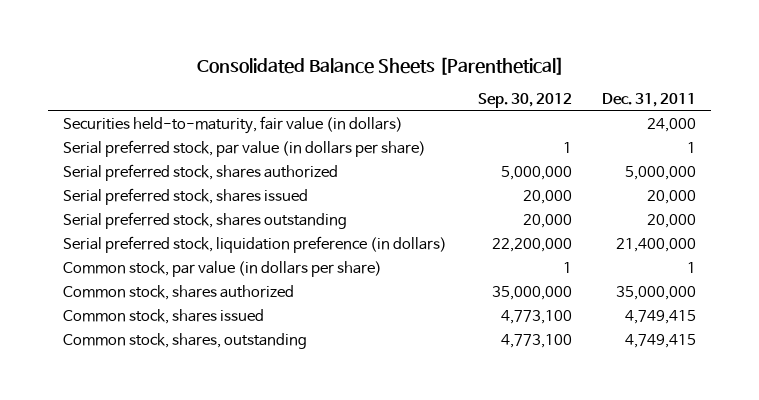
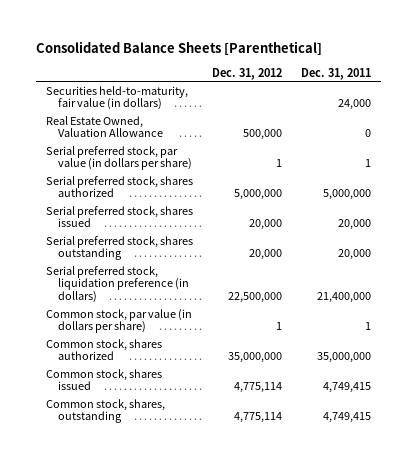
- | Sep. 30, 2012 | Dec. 31, 2011
+ | Dec. 31, 2012 | Dec. 31, 2011
+ Real Estate Owned, Valuation Allowance | 500,000 | 0

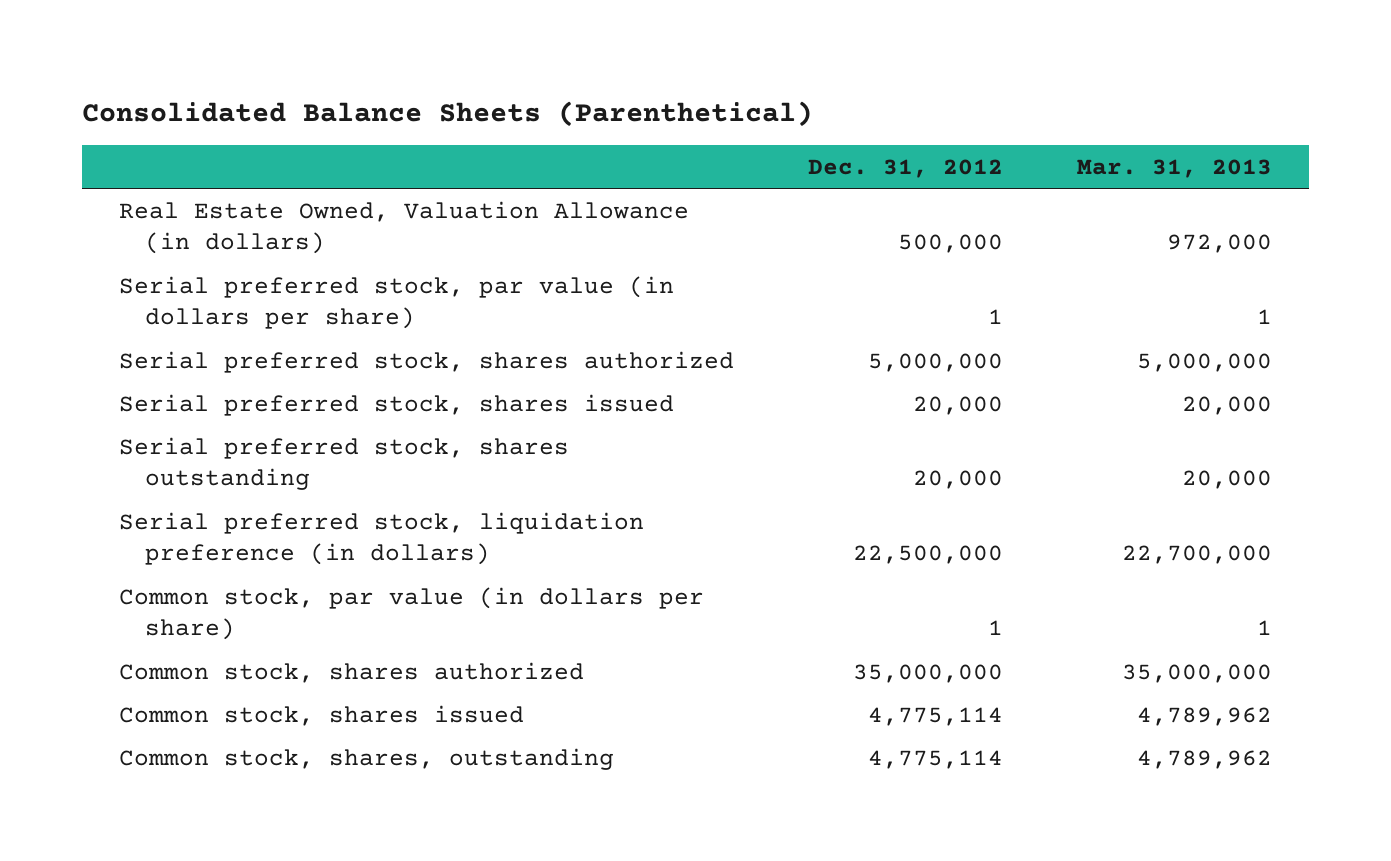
- Consolidated Balance Sheets [Parenthetical]
+ Consolidated Balance Sheets (Parenthetical)
- | Dec. 31, 2012 | Dec. 31, 2011
+ | Dec. 31, 2012 | Mar. 31, 2013
- Securities held-to-maturity, fair value (in dollars) | | 24,000
- Real Estate Owned, Valuation Allowance | 500,000 | 0
+ Real Estate Owned, Valuation Allowance (in dollars) | 500,000 | 972,000

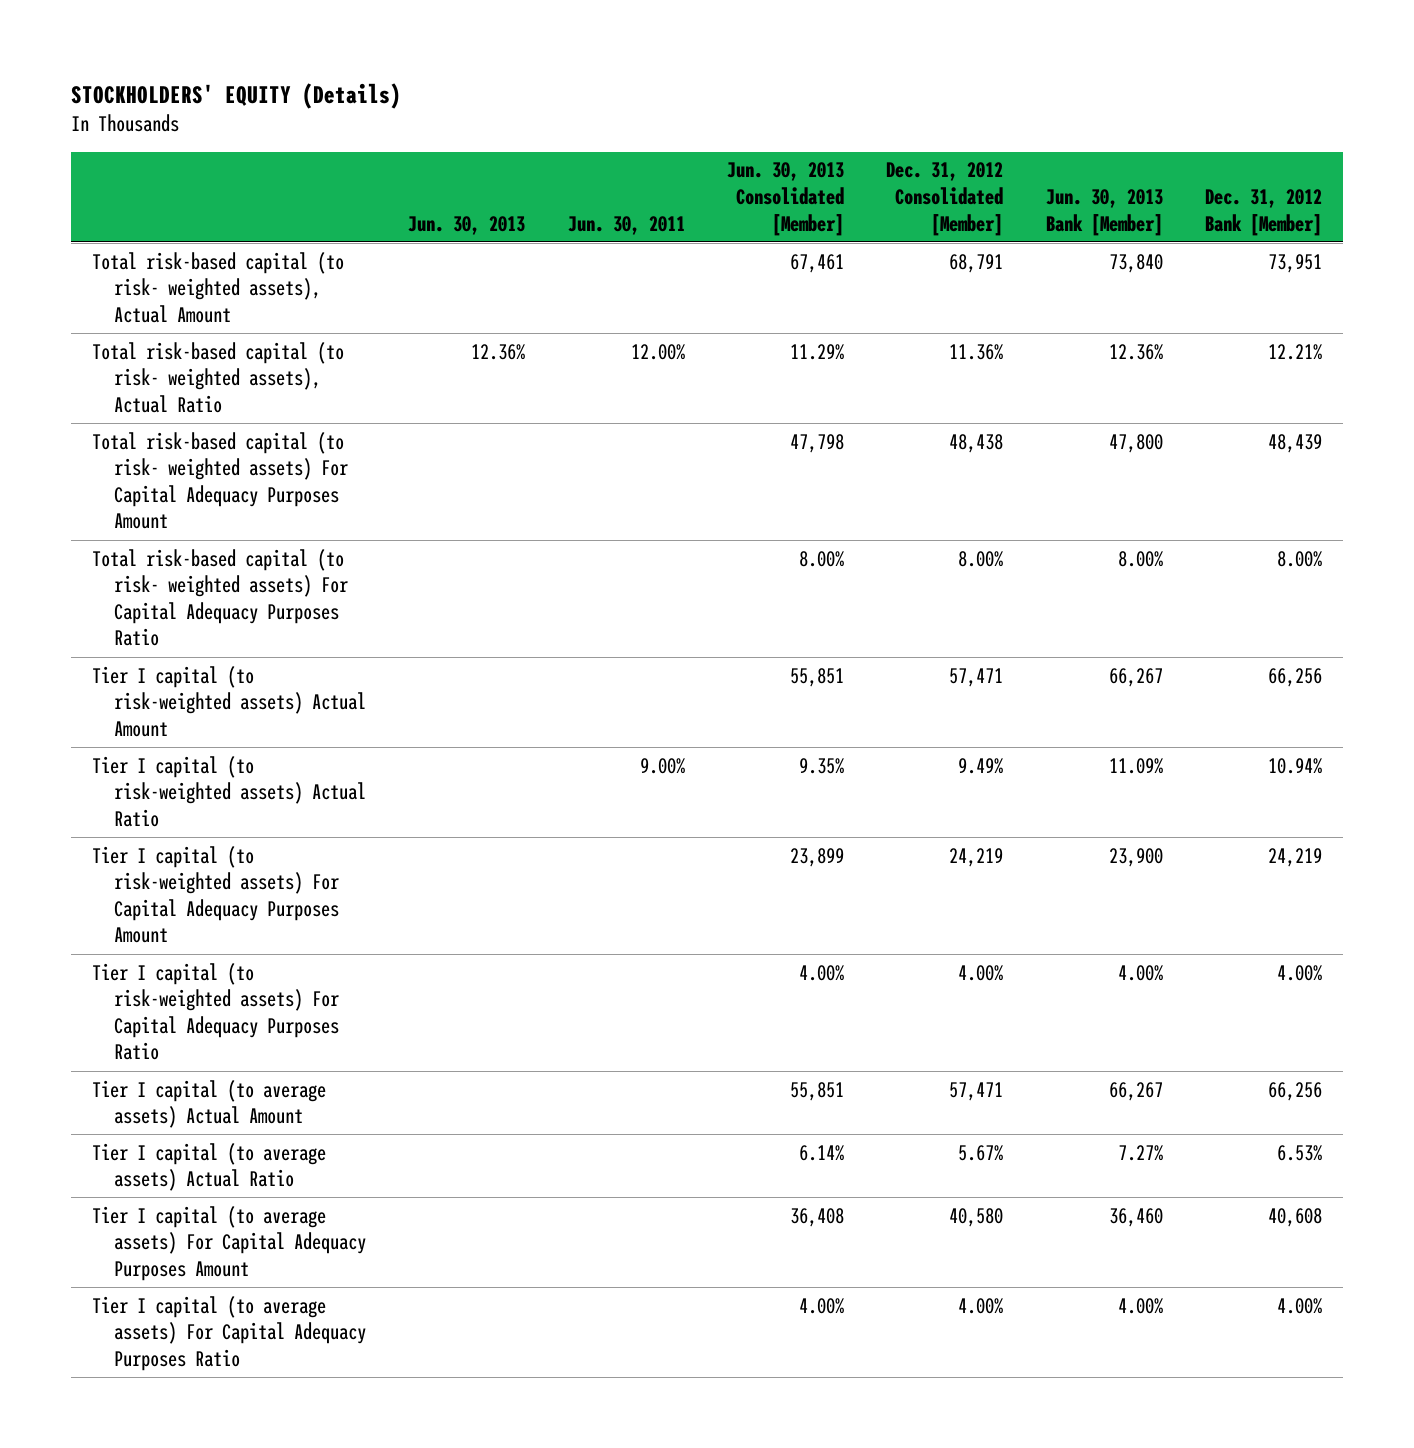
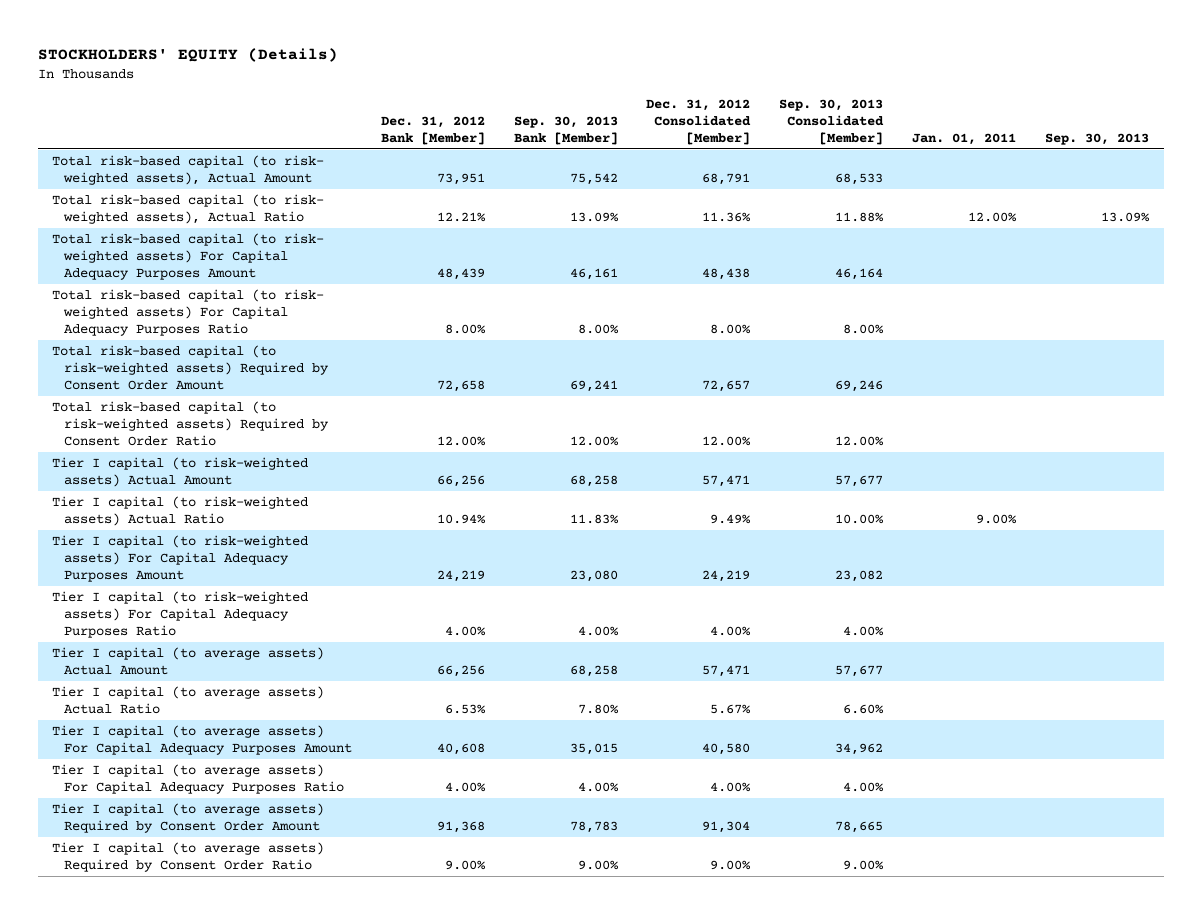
- | Jun. 30, 2013 | Jun. 30, 2011 | Jun. 30, 2013 Consolidated [Member] | Dec. 31, 2012 Consolidated [Member] | Jun. 30, 2013 Bank [Member] | Dec. 31, 2012 Bank [Member]
+ | Dec. 31, 2012 Bank [Member] | Sep. 30, 2013 Bank [Member] | Dec. 31, 2012 Consolidated [Member] | Sep. 30, 2013 Consolidated [Member] | Jan. 01, 2011 | Sep. 30, 2013
+ Total risk-based capital (to risk-weighted assets) Required by Consent Order Amount | 72,658 | 69,241 | 72,657 | 69,246 | |
+ Total risk-based capital (to risk-weighted assets) Required by Consent Order Ratio | 12.00% | 12.00% | 12.00% | 12.00% | |
+ Tier I capital (to average assets) Required by Consent Order Amount | 91,368 | 78,783 | 91,304 | 78,665 | |
+ Tier I capital (to average assets) Required by Consent Order Ratio | 9.00% | 9.00% | 9.00% | 9.00% | |

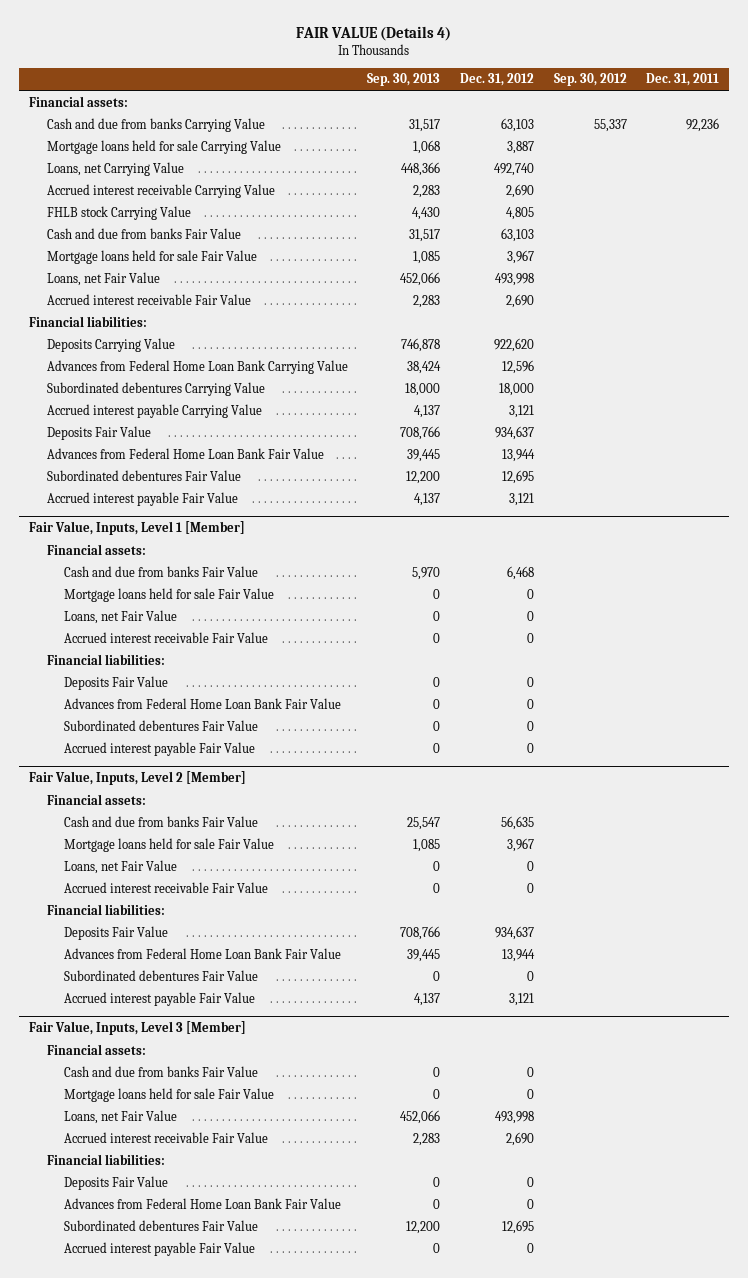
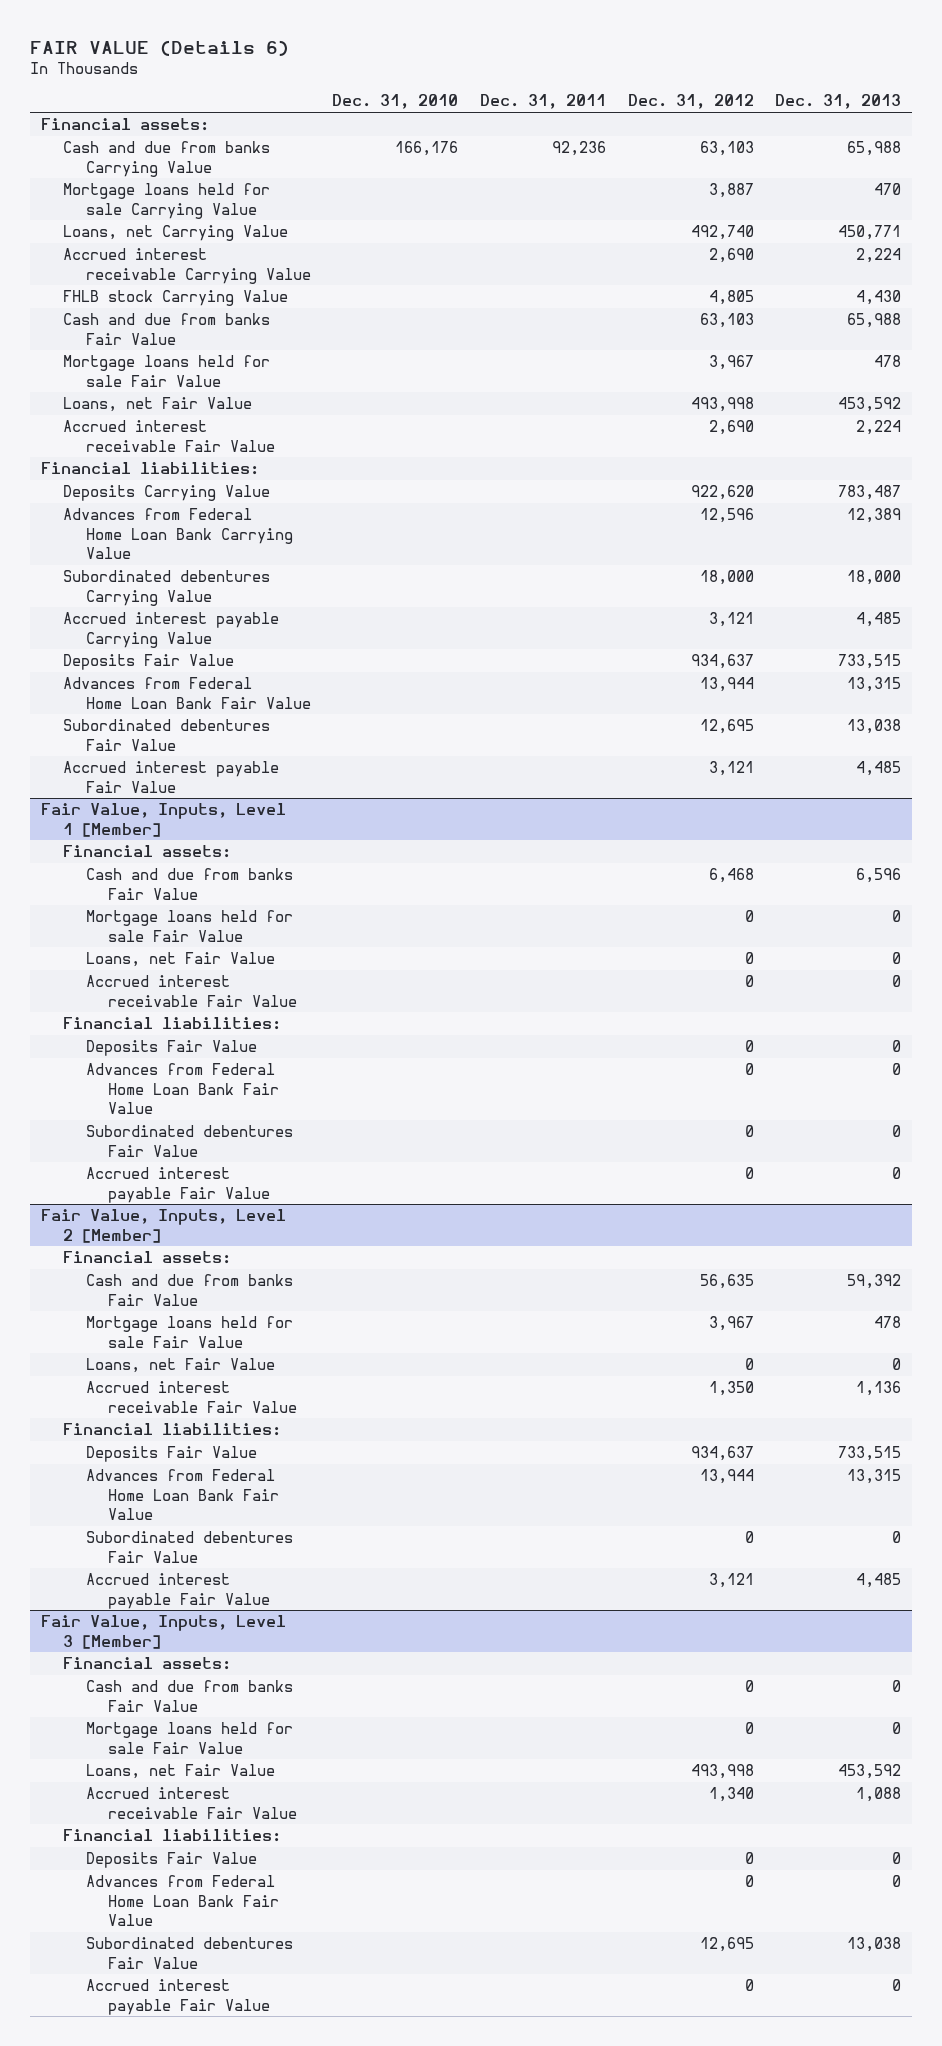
- FAIR VALUE (Details 4)
+ FAIR VALUE (Details 6)
- | Sep. 30, 2013 | Dec. 31, 2012 | Sep. 30, 2012 | Dec. 31, 2011
+ | Dec. 31, 2010 | Dec. 31, 2011 | Dec. 31, 2012 | Dec. 31, 2013
@ Fair Value, Inputs, Level 2 [Member]
- Accrued interest receivable Fair Value | 0 | 0 | |
+ Accrued interest receivable Fair Value | | | 1,350 | 1,136
@ Fair Value, Inputs, Level 3 [Member]
- Accrued interest receivable Fair Value | 2,283 | 2,690 | |
+ Accrued interest receivable Fair Value | | | 1,340 | 1,088

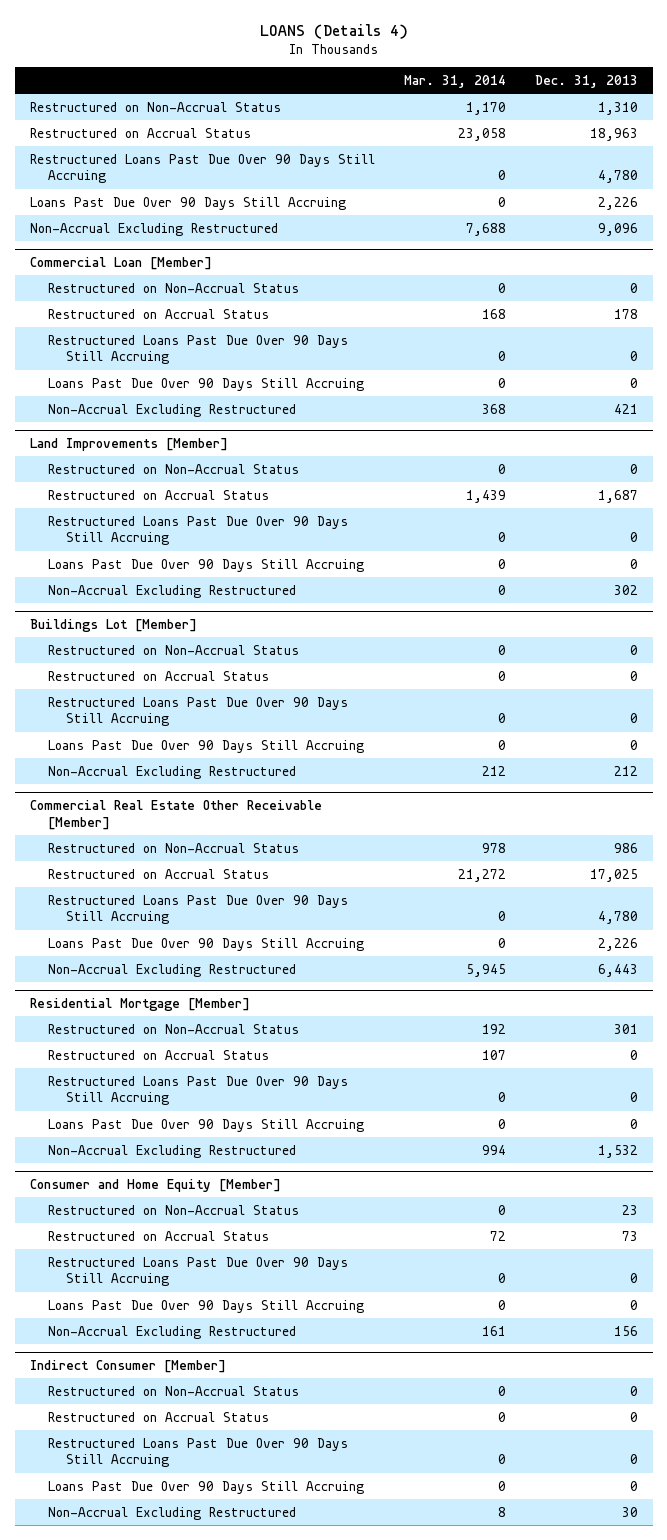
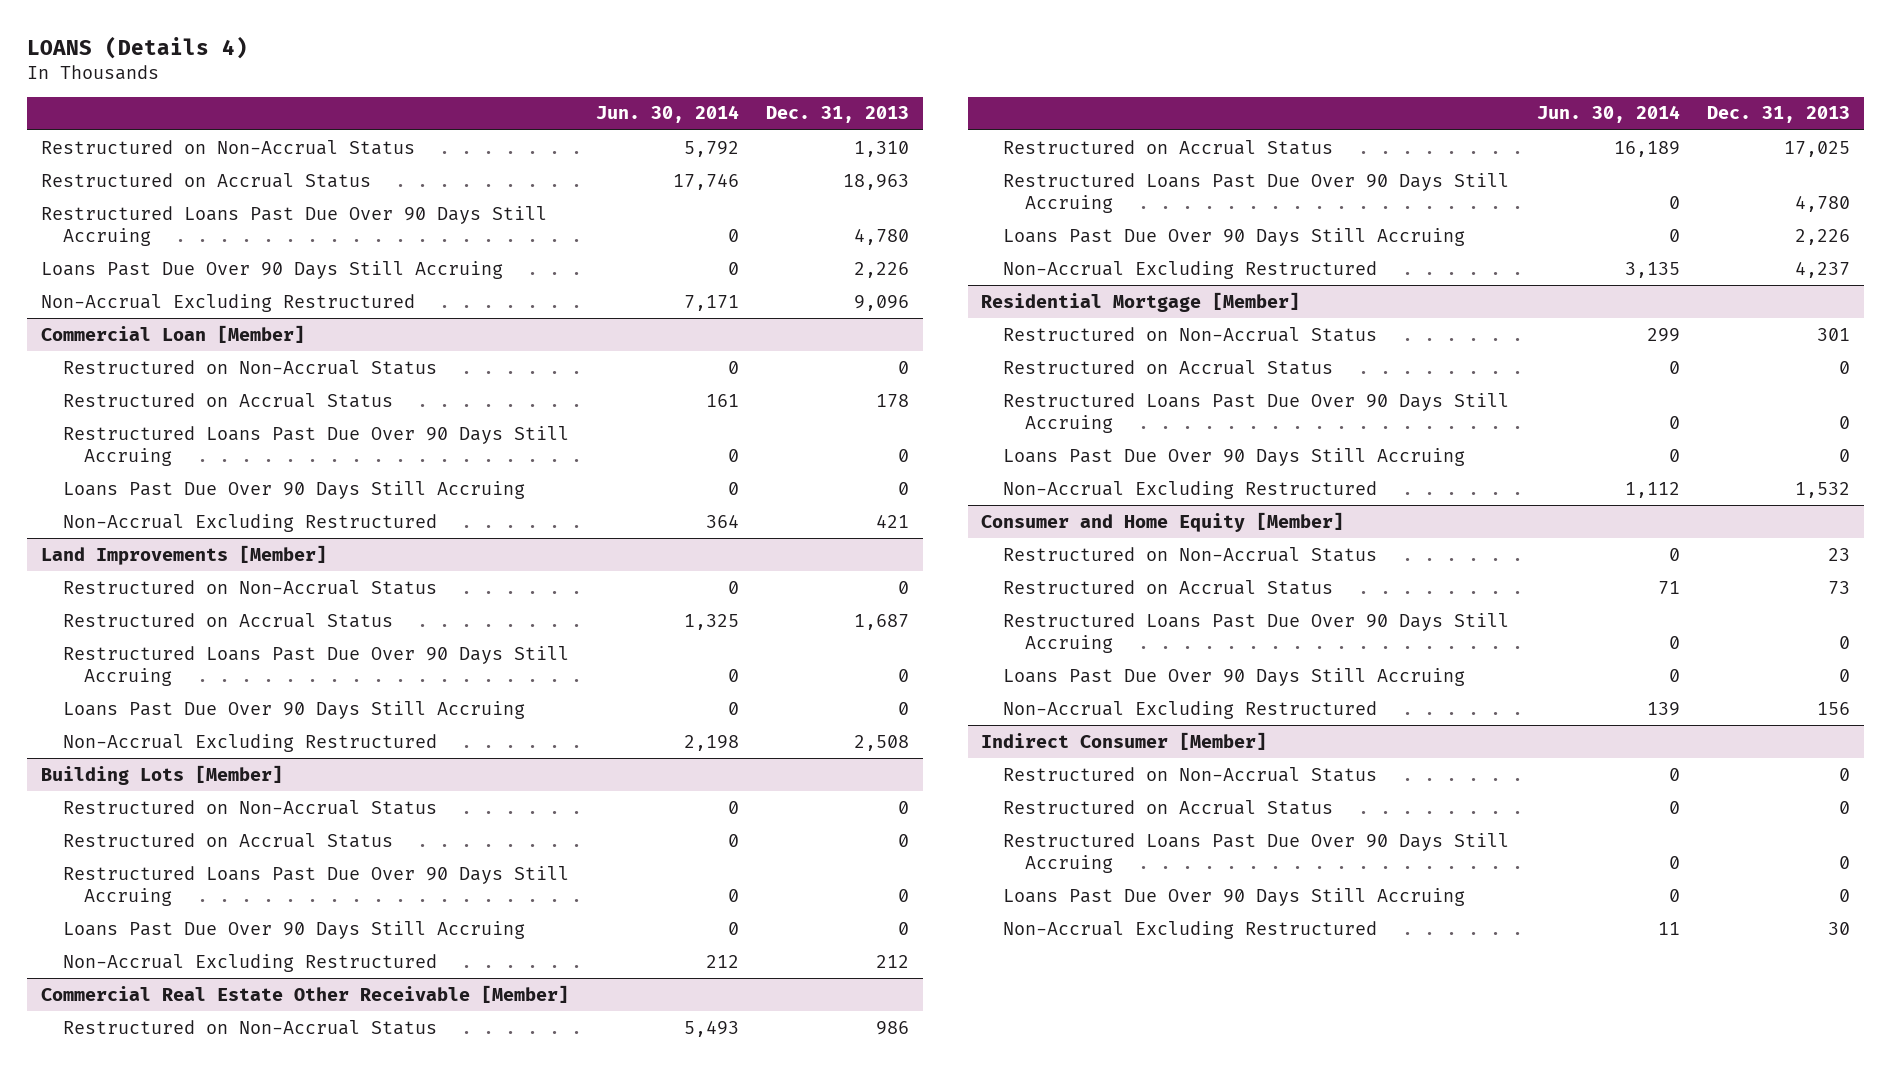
- | Mar. 31, 2014 | Dec. 31, 2013
+ | Jun. 30, 2014 | Dec. 31, 2013
@ Land Improvements [Member]
- Non-Accrual Excluding Restructured | 0 | 302
- Buildings Lot [Member]
@ Land Improvements [Member]
+ Non-Accrual Excluding Restructured | 2,198 | 2,508
+ Building Lots [Member]
@ Commercial Real Estate Other Receivable [Member]
- Non-Accrual Excluding Restructured | 5,945 | 6,443
+ Non-Accrual Excluding Restructured | 3,135 | 4,237

